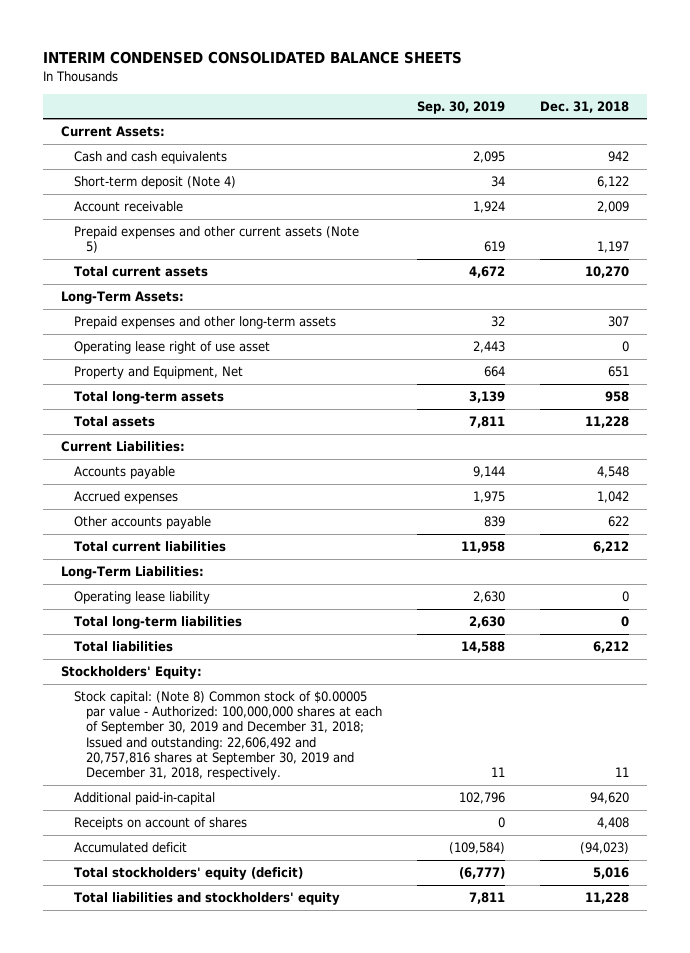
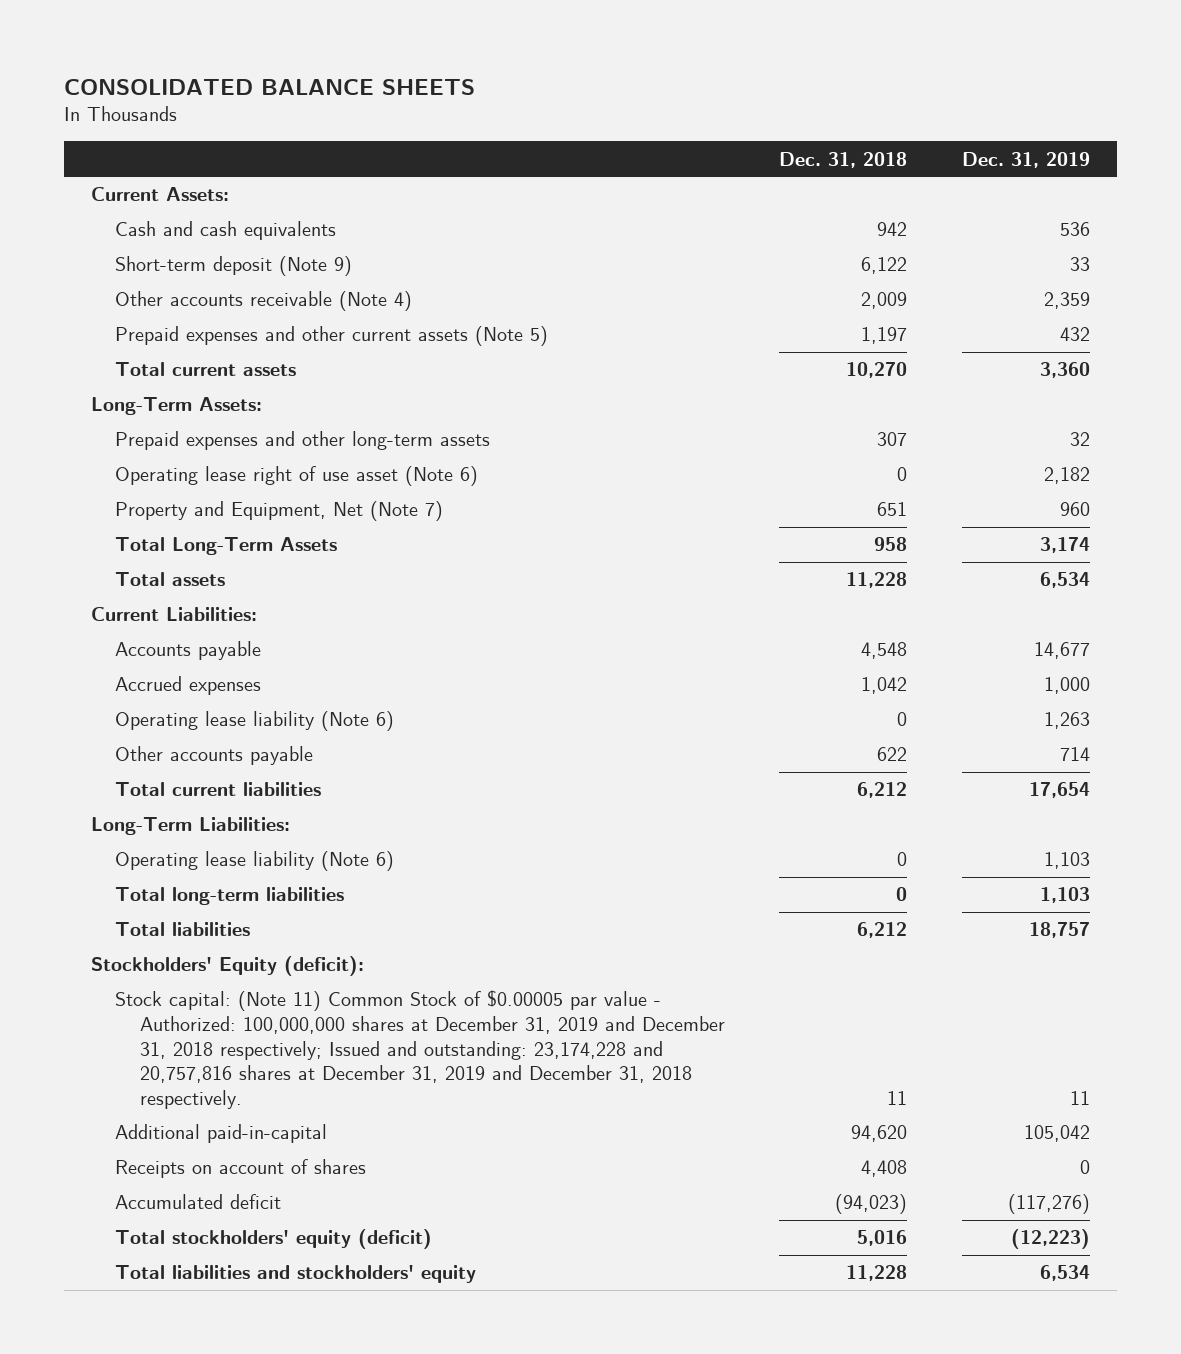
- INTERIM CONDENSED CONSOLIDATED BALANCE SHEETS
+ CONSOLIDATED BALANCE SHEETS
- | Sep. 30, 2019 | Dec. 31, 2018
+ | Dec. 31, 2018 | Dec. 31, 2019
- Short-term deposit (Note 4) | 34 | 6,122
- Account receivable | 1,924 | 2,009
+ Short-term deposit (Note 9) | 6,122 | 33
+ Other accounts receivable (Note 4) | 2,009 | 2,359
- Operating lease right of use asset | 2,443 | 0
- Property and Equipment, Net | 664 | 651
- Total long-term assets | 3,139 | 958
+ Operating lease right of use asset (Note 6) | 0 | 2,182
+ Property and Equipment, Net (Note 7) | 651 | 960
+ Total Long-Term Assets | 958 | 3,174
+ Operating lease liability (Note 6) | 0 | 1,263
- Operating lease liability | 2,630 | 0
+ Operating lease liability (Note 6) | 0 | 1,103
- Stockholders' Equity:
- Stock capital: (Note 8) Common stock of $0.00005 par value - Authorized: 100,000,000 shares at each of September 30, 2019 and December 31, 2018; Issued and outstanding: 22,606,492 and 20,757,816 shares at September 30, 2019 and December 31, 2018, respectively. | 11 | 11
+ Stockholders' Equity (deficit):
+ Stock capital: (Note 11) Common Stock of $0.00005 par value - Authorized: 100,000,000 shares at December 31, 2019 and December 31, 2018 respectively; Issued and outstanding: 23,174,228 and 20,757,816 shares at December 31, 2019 and December 31, 2018 respectively. | 11 | 11

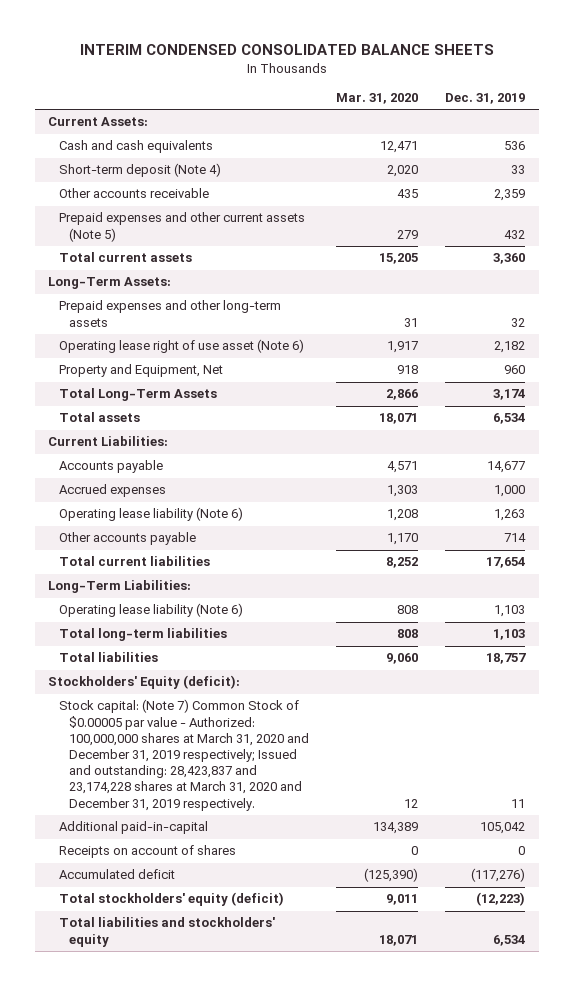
- CONSOLIDATED BALANCE SHEETS
+ INTERIM CONDENSED CONSOLIDATED BALANCE SHEETS
- | Dec. 31, 2018 | Dec. 31, 2019
+ | Mar. 31, 2020 | Dec. 31, 2019
- Short-term deposit (Note 9) | 6,122 | 33
- Other accounts receivable (Note 4) | 2,009 | 2,359
+ Short-term deposit (Note 4) | 2,020 | 33
+ Other accounts receivable | 435 | 2,359
- Property and Equipment, Net (Note 7) | 651 | 960
+ Property and Equipment, Net | 918 | 960
- Stock capital: (Note 11) Common Stock of $0.00005 par value - Authorized: 100,000,000 shares at December 31, 2019 and December 31, 2018 respectively; Issued and outstanding: 23,174,228 and 20,757,816 shares at December 31, 2019 and December 31, 2018 respectively. | 11 | 11
+ Stock capital: (Note 7) Common Stock of $0.00005 par value - Authorized: 100,000,000 shares at March 31, 2020 and December 31, 2019 respectively; Issued and outstanding: 28,423,837 and 23,174,228 shares at March 31, 2020 and December 31, 2019 respectively. | 12 | 11

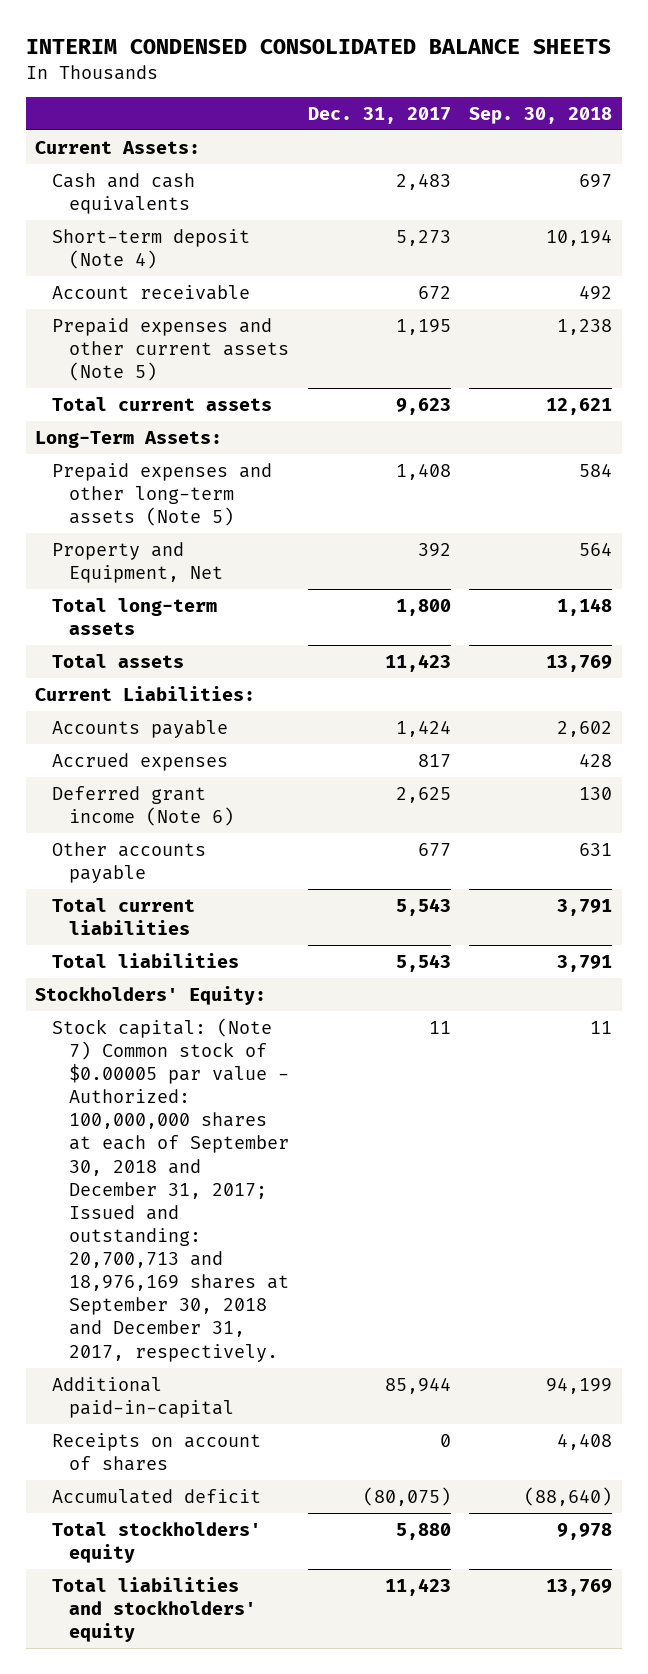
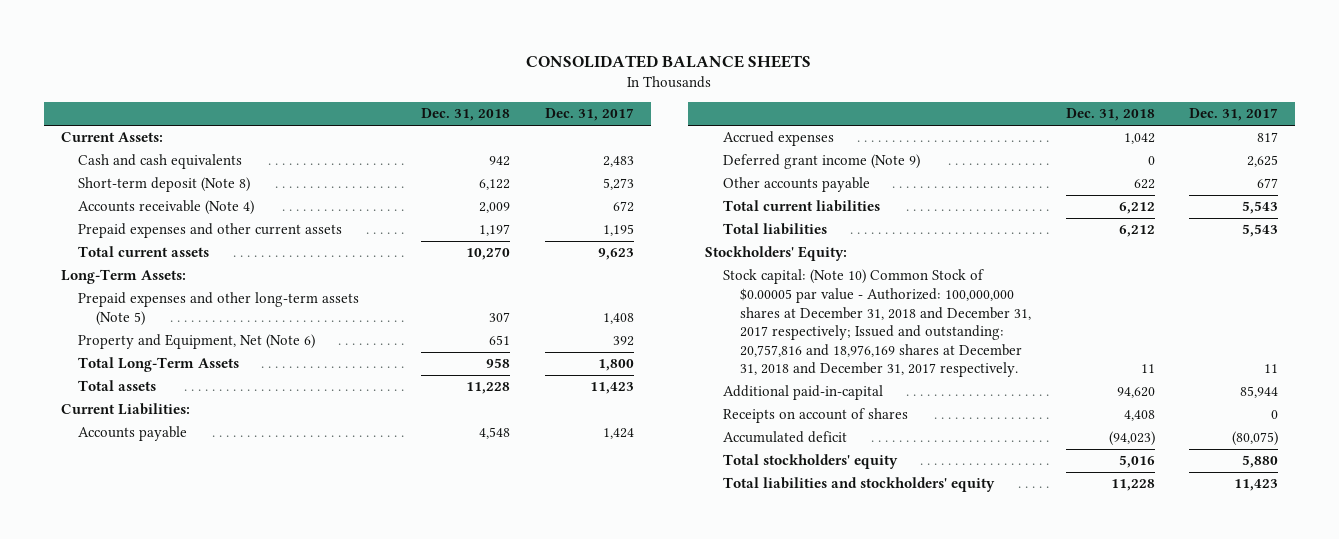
- INTERIM CONDENSED CONSOLIDATED BALANCE SHEETS
+ CONSOLIDATED BALANCE SHEETS
- | Dec. 31, 2017 | Sep. 30, 2018
+ | Dec. 31, 2018 | Dec. 31, 2017
- Short-term deposit (Note 4) | 5,273 | 10,194
- Account receivable | 672 | 492
- Prepaid expenses and other current assets (Note 5) | 1,195 | 1,238
+ Short-term deposit (Note 8) | 6,122 | 5,273
+ Accounts receivable (Note 4) | 2,009 | 672
+ Prepaid expenses and other current assets | 1,197 | 1,195
- Property and Equipment, Net | 392 | 564
- Total long-term assets | 1,800 | 1,148
+ Property and Equipment, Net (Note 6) | 651 | 392
+ Total Long-Term Assets | 958 | 1,800
- Deferred grant income (Note 6) | 2,625 | 130
+ Deferred grant income (Note 9) | 0 | 2,625
- Stock capital: (Note 7) Common stock of $0.00005 par value - Authorized: 100,000,000 shares at each of September 30, 2018 and December 31, 2017; Issued and outstanding: 20,700,713 and 18,976,169 shares at September 30, 2018 and December 31, 2017, respectively. | 11 | 11
+ Stock capital: (Note 10) Common Stock of $0.00005 par value - Authorized: 100,000,000 shares at December 31, 2018 and December 31, 2017 respectively; Issued and outstanding: 20,757,816 and 18,976,169 shares at December 31, 2018 and December 31, 2017 respectively. | 11 | 11

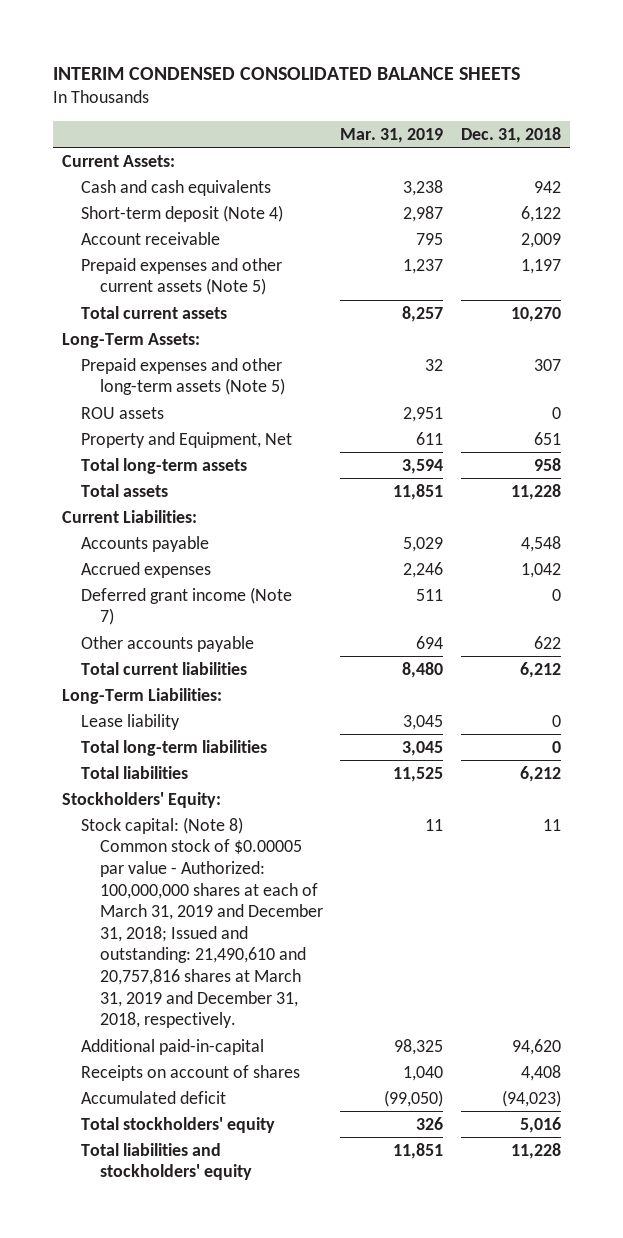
- CONSOLIDATED BALANCE SHEETS
+ INTERIM CONDENSED CONSOLIDATED BALANCE SHEETS
- | Dec. 31, 2018 | Dec. 31, 2017
+ | Mar. 31, 2019 | Dec. 31, 2018
- Short-term deposit (Note 8) | 6,122 | 5,273
- Accounts receivable (Note 4) | 2,009 | 672
- Prepaid expenses and other current assets | 1,197 | 1,195
+ Short-term deposit (Note 4) | 2,987 | 6,122
+ Account receivable | 795 | 2,009
+ Prepaid expenses and other current assets (Note 5) | 1,237 | 1,197
- Property and Equipment, Net (Note 6) | 651 | 392
- Total Long-Term Assets | 958 | 1,800
+ ROU assets | 2,951 | 0
+ Property and Equipment, Net | 611 | 651
+ Total long-term assets | 3,594 | 958
- Deferred grant income (Note 9) | 0 | 2,625
+ Deferred grant income (Note 7) | 511 | 0
+ Long-Term Liabilities:
+ Lease liability | 3,045 | 0
+ Total long-term liabilities | 3,045 | 0
- Stock capital: (Note 10) Common Stock of $0.00005 par value - Authorized: 100,000,000 shares at December 31, 2018 and December 31, 2017 respectively; Issued and outstanding: 20,757,816 and 18,976,169 shares at December 31, 2018 and December 31, 2017 respectively. | 11 | 11
+ Stock capital: (Note 8) Common stock of $0.00005 par value - Authorized: 100,000,000 shares at each of March 31, 2019 and December 31, 2018; Issued and outstanding: 21,490,610 and 20,757,816 shares at March 31, 2019 and December 31, 2018, respectively. | 11 | 11

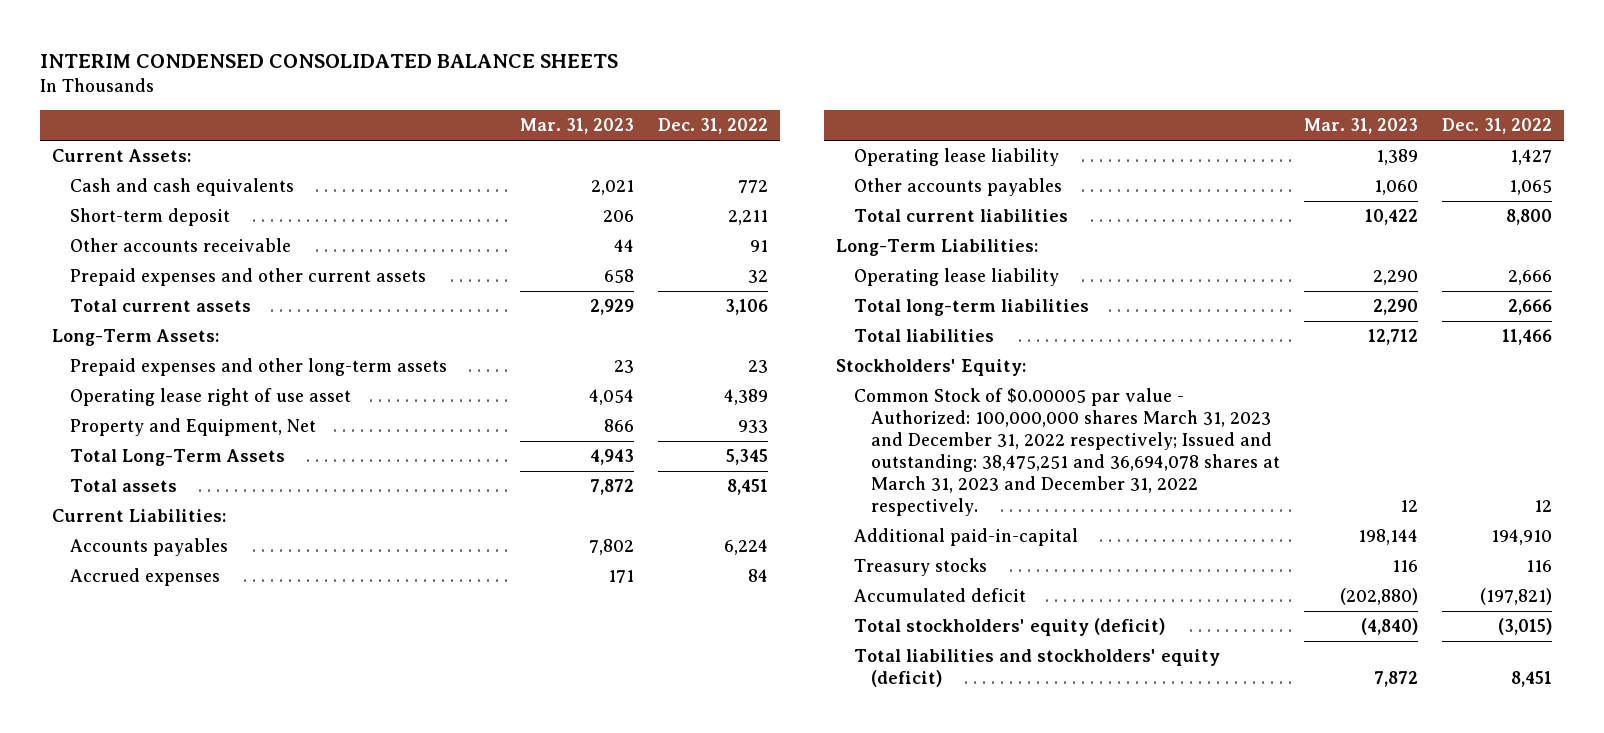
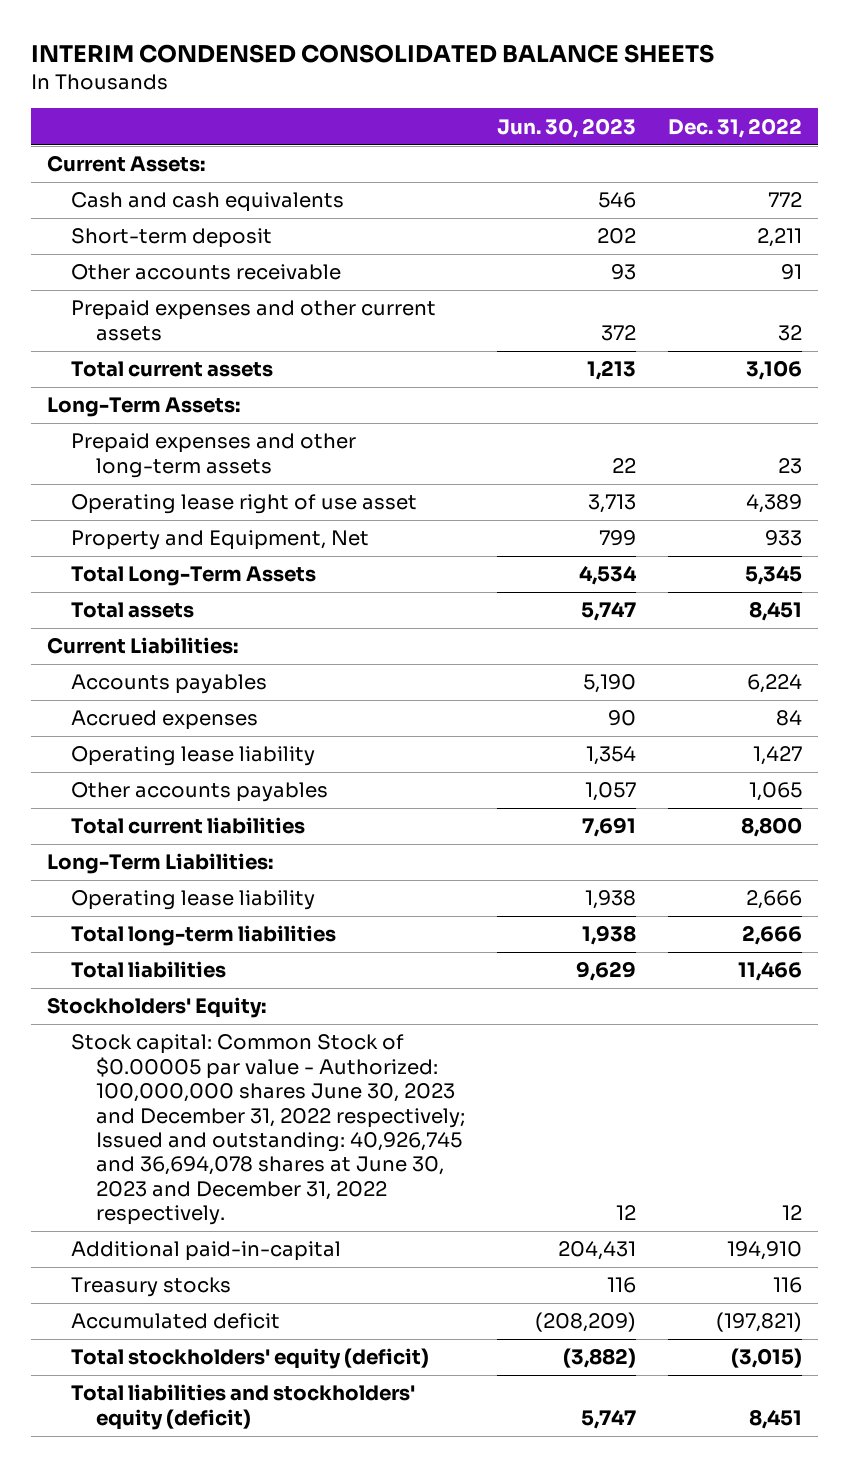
- | Mar. 31, 2023 | Dec. 31, 2022
+ | Jun. 30, 2023 | Dec. 31, 2022
- Common Stock of $0.00005 par value - Authorized: 100,000,000 shares March 31, 2023 and December 31, 2022 respectively; Issued and outstanding: 38,475,251 and 36,694,078 shares at March 31, 2023 and December 31, 2022 respectively. | 12 | 12
+ Stock capital: Common Stock of $0.00005 par value - Authorized: 100,000,000 shares June 30, 2023 and December 31, 2022 respectively; Issued and outstanding: 40,926,745 and 36,694,078 shares at June 30, 2023 and December 31, 2022 respectively. | 12 | 12

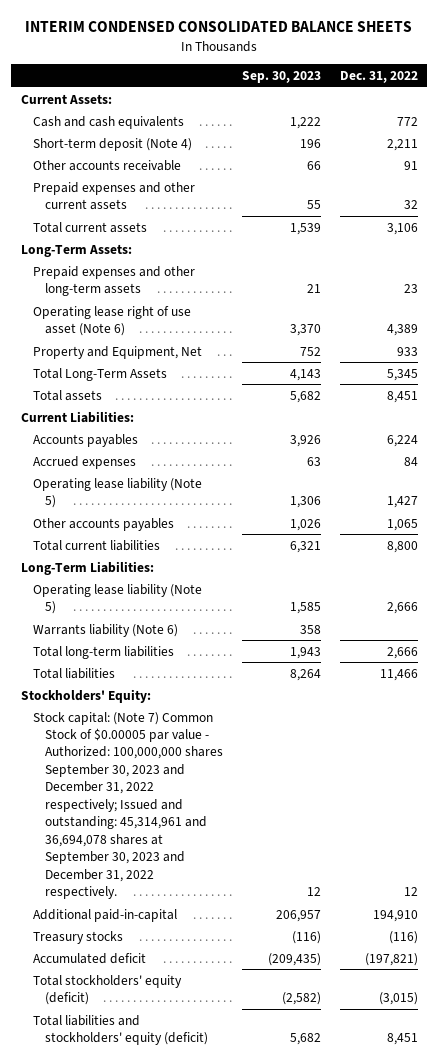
- | Jun. 30, 2023 | Dec. 31, 2022
+ | Sep. 30, 2023 | Dec. 31, 2022
- Short-term deposit | 202 | 2,211
+ Short-term deposit (Note 4) | 196 | 2,211
- Operating lease right of use asset | 3,713 | 4,389
+ Operating lease right of use asset (Note 6) | 3,370 | 4,389
- Operating lease liability | 1,354 | 1,427
+ Operating lease liability (Note 5) | 1,306 | 1,427
- Operating lease liability | 1,938 | 2,666
+ Operating lease liability (Note 5) | 1,585 | 2,666
+ Warrants liability (Note 6) | 358 |
- Stock capital: Common Stock of $0.00005 par value - Authorized: 100,000,000 shares June 30, 2023 and December 31, 2022 respectively; Issued and outstanding: 40,926,745 and 36,694,078 shares at June 30, 2023 and December 31, 2022 respectively. | 12 | 12
+ Stock capital: (Note 7) Common Stock of $0.00005 par value - Authorized: 100,000,000 shares September 30, 2023 and December 31, 2022 respectively; Issued and outstanding: 45,314,961 and 36,694,078 shares at September 30, 2023 and December 31, 2022 respectively. | 12 | 12
- Treasury stocks | 116 | 116
+ Treasury stocks | (116) | (116)

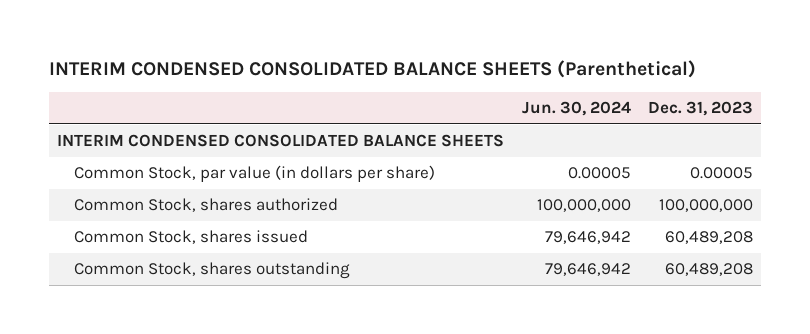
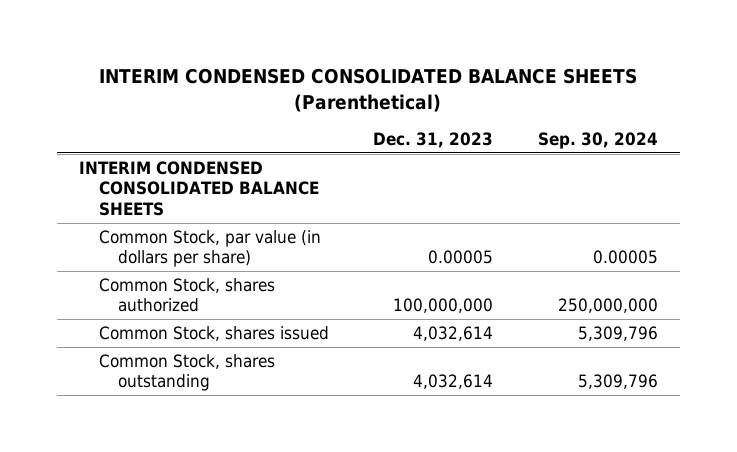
- | Jun. 30, 2024 | Dec. 31, 2023
+ | Dec. 31, 2023 | Sep. 30, 2024
- Common Stock, shares issued | 79,646,942 | 60,489,208
- Common Stock, shares outstanding | 79,646,942 | 60,489,208
+ Common Stock, shares issued | 4,032,614 | 5,309,796
+ Common Stock, shares outstanding | 4,032,614 | 5,309,796

